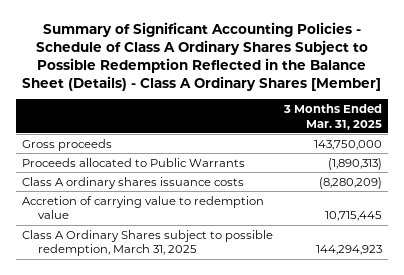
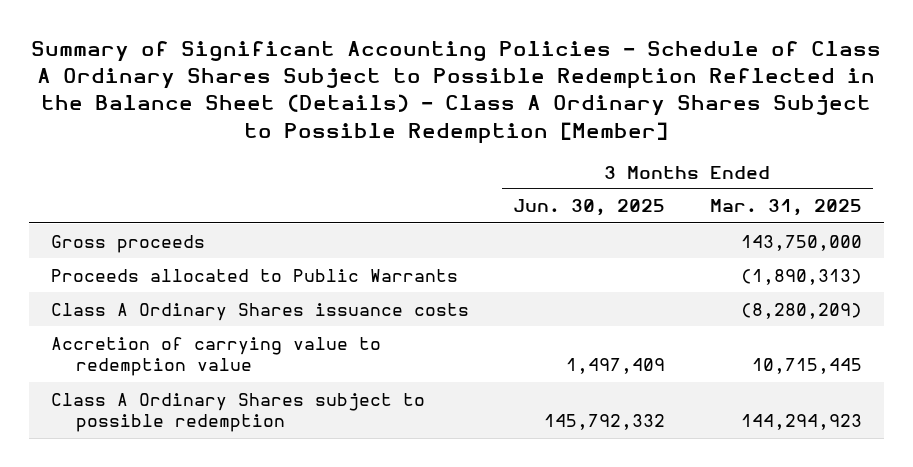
- Summary of Significant Accounting Policies - Schedule of Class A Ordinary Shares Subject to Possible Redemption Reflected in the Balance Sheet (Details) - Class A Ordinary Shares [Member]
+ Summary of Significant Accounting Policies - Schedule of Class A Ordinary Shares Subject to Possible Redemption Reflected in the Balance Sheet (Details) - Class A Ordinary Shares Subject to Possible Redemption [Member]
- | 3 Months Ended Mar. 31, 2025
+ | 3 Months Ended Jun. 30, 2025 | 3 Months Ended Mar. 31, 2025
- Class A ordinary shares issuance costs | (8,280,209)
+ Class A Ordinary Shares issuance costs | | (8,280,209)
- Class A Ordinary Shares subject to possible redemption, March 31, 2025 | 144,294,923
+ Class A Ordinary Shares subject to possible redemption | 145,792,332 | 144,294,923

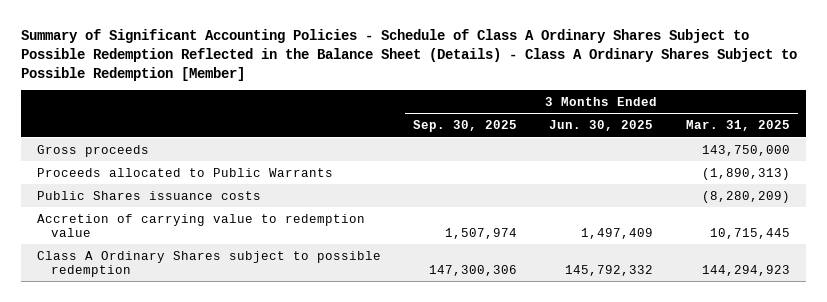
- | 3 Months Ended Jun. 30, 2025 | 3 Months Ended Mar. 31, 2025
+ | 3 Months Ended Sep. 30, 2025 | 3 Months Ended Jun. 30, 2025 | 3 Months Ended Mar. 31, 2025
- Class A Ordinary Shares issuance costs | | (8,280,209)
+ Public Shares issuance costs | | | (8,280,209)

